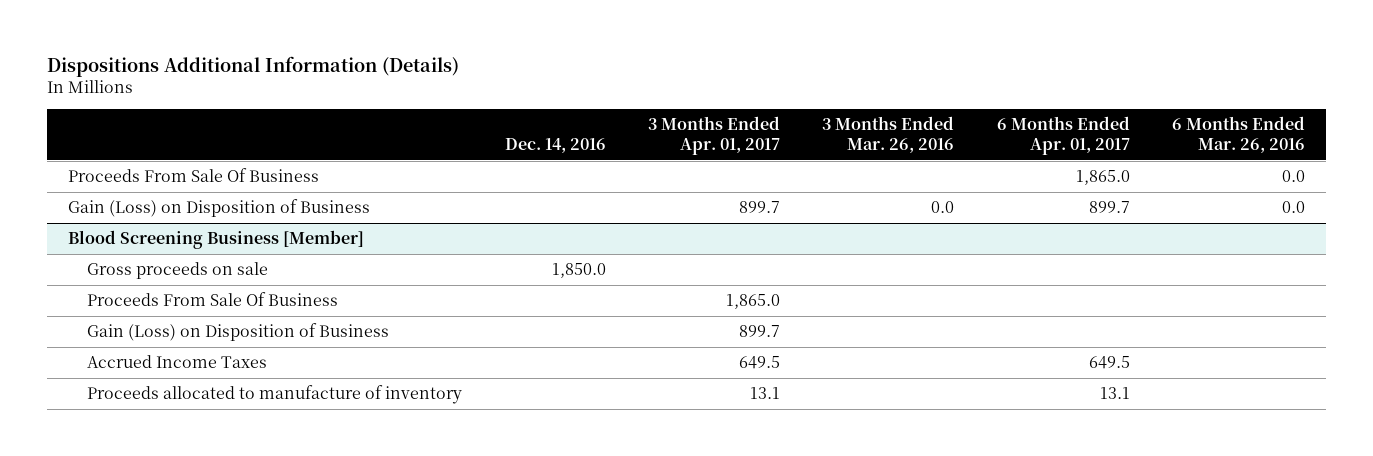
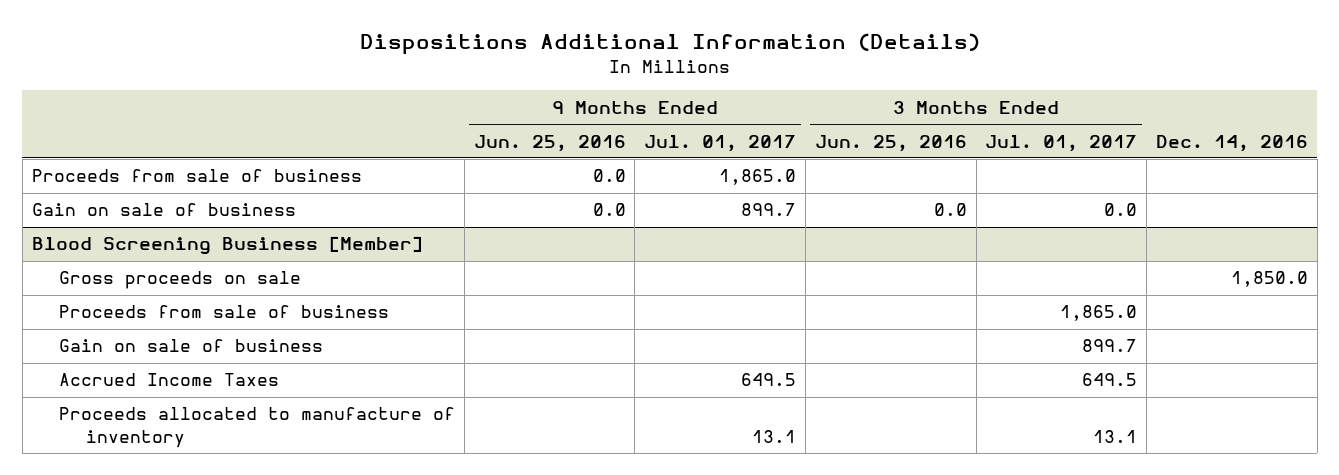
- | Dec. 14, 2016 | 3 Months Ended Apr. 01, 2017 | 3 Months Ended Mar. 26, 2016 | 6 Months Ended Apr. 01, 2017 | 6 Months Ended Mar. 26, 2016
+ | 9 Months Ended Jun. 25, 2016 | 9 Months Ended Jul. 01, 2017 | 3 Months Ended Jun. 25, 2016 | 3 Months Ended Jul. 01, 2017 | Dec. 14, 2016
- Proceeds From Sale Of Business | | | | 1,865.0 | 0.0
- Gain (Loss) on Disposition of Business | | 899.7 | 0.0 | 899.7 | 0.0
+ Proceeds from sale of business | 0.0 | 1,865.0 | | |
+ Gain on sale of business | 0.0 | 899.7 | 0.0 | 0.0 |
@ Blood Screening Business [Member]
- Proceeds From Sale Of Business | | 1,865.0 | | |
- Gain (Loss) on Disposition of Business | | 899.7 | | |
+ Proceeds from sale of business | | | | 1,865.0 |
+ Gain on sale of business | | | | 899.7 |

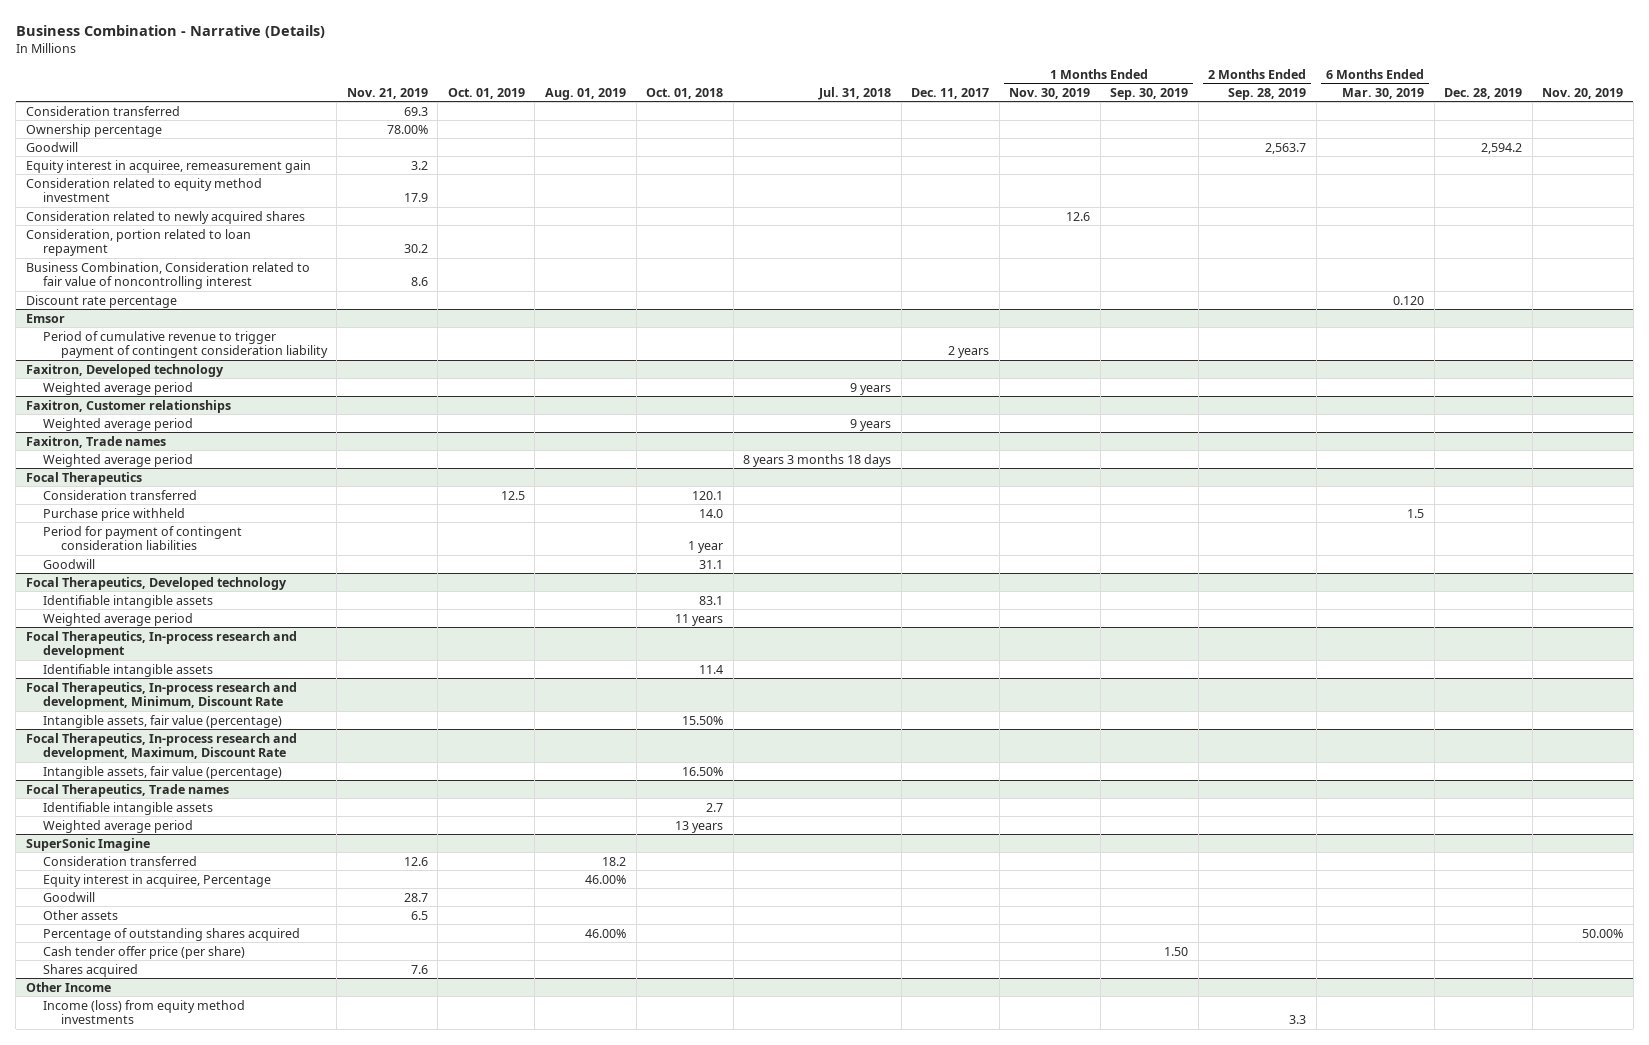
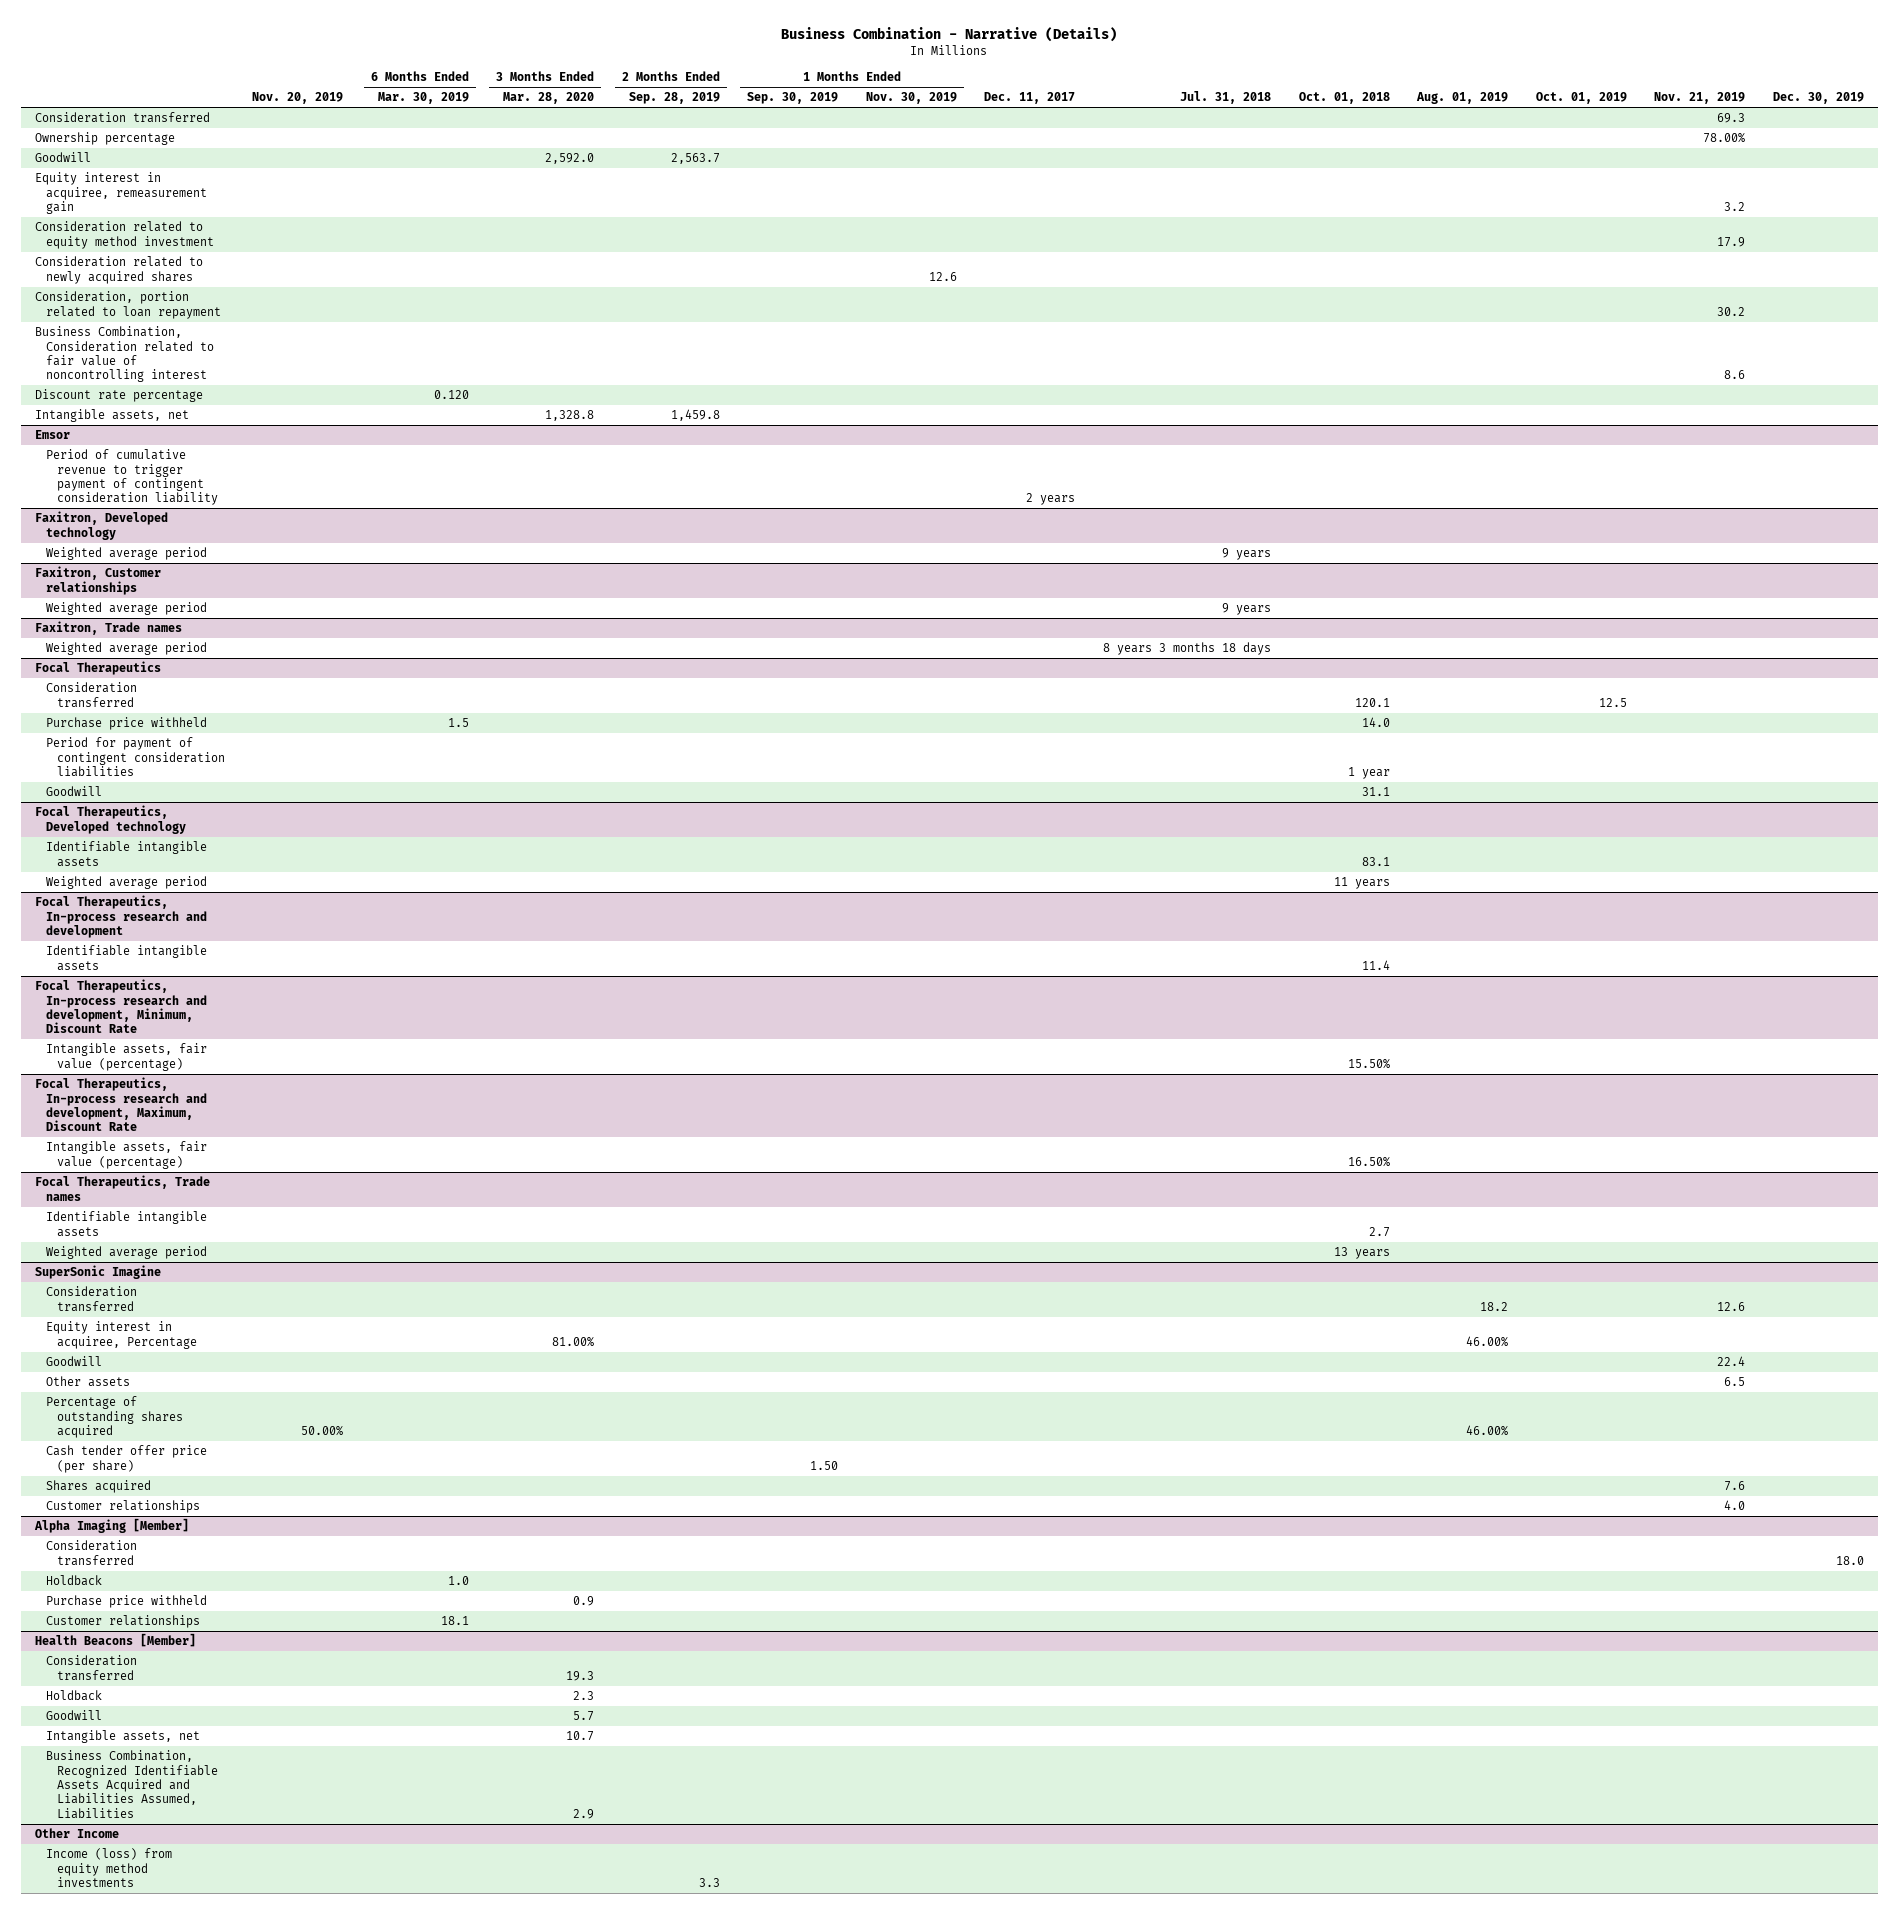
- | Nov. 21, 2019 | Oct. 01, 2019 | Aug. 01, 2019 | Oct. 01, 2018 | Jul. 31, 2018 | Dec. 11, 2017 | 1 Months Ended Nov. 30, 2019 | 1 Months Ended Sep. 30, 2019 | 2 Months Ended Sep. 28, 2019 | 6 Months Ended Mar. 30, 2019 | Dec. 28, 2019 | Nov. 20, 2019
+ | Nov. 20, 2019 | 6 Months Ended Mar. 30, 2019 | 3 Months Ended Mar. 28, 2020 | 2 Months Ended Sep. 28, 2019 | 1 Months Ended Sep. 30, 2019 | 1 Months Ended Nov. 30, 2019 | Dec. 11, 2017 | Jul. 31, 2018 | Oct. 01, 2018 | Aug. 01, 2019 | Oct. 01, 2019 | Nov. 21, 2019 | Dec. 30, 2019
+ Intangible assets, net | | | 1,328.8 | 1,459.8 | | | | | | | | |
@ SuperSonic Imagine
- Goodwill | 28.7 | | | | | | | | | | |
+ Goodwill | | | | | | | | | | | | 22.4 |
+ Customer relationships | | | | | | | | | | | | 4.0 |
+ Alpha Imaging [Member]
+ Consideration transferred | | | | | | | | | | | | | 18.0
+ Holdback | | 1.0 | | | | | | | | | | |
+ Purchase price withheld | | | 0.9 | | | | | | | | | |
+ Customer relationships | | 18.1 | | | | | | | | | | |
+ Health Beacons [Member]
+ Consideration transferred | | | 19.3 | | | | | | | | | |
+ Holdback | | | 2.3 | | | | | | | | | |
+ Goodwill | | | 5.7 | | | | | | | | | |
+ Intangible assets, net | | | 10.7 | | | | | | | | | |
+ Business Combination, Recognized Identifiable Assets Acquired and Liabilities Assumed, Liabilities | | | 2.9 | | | | | | | | | |

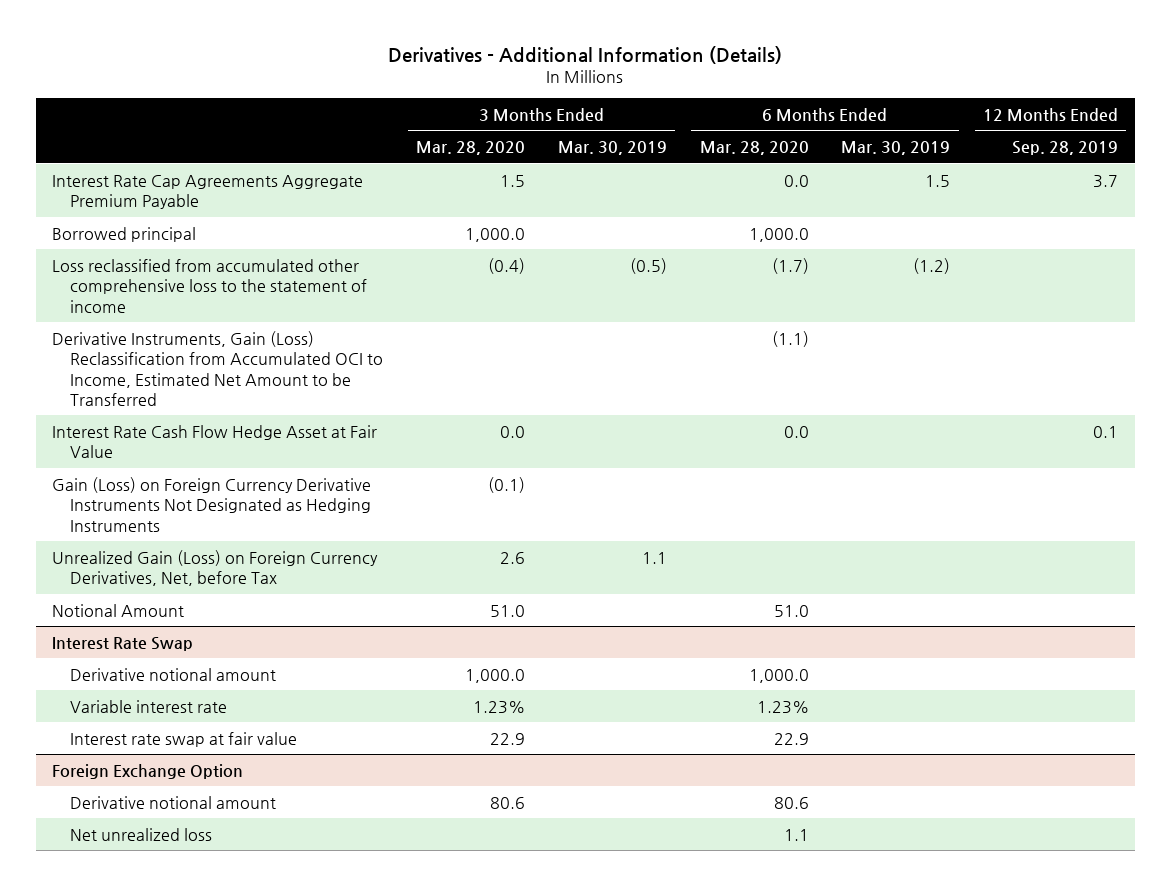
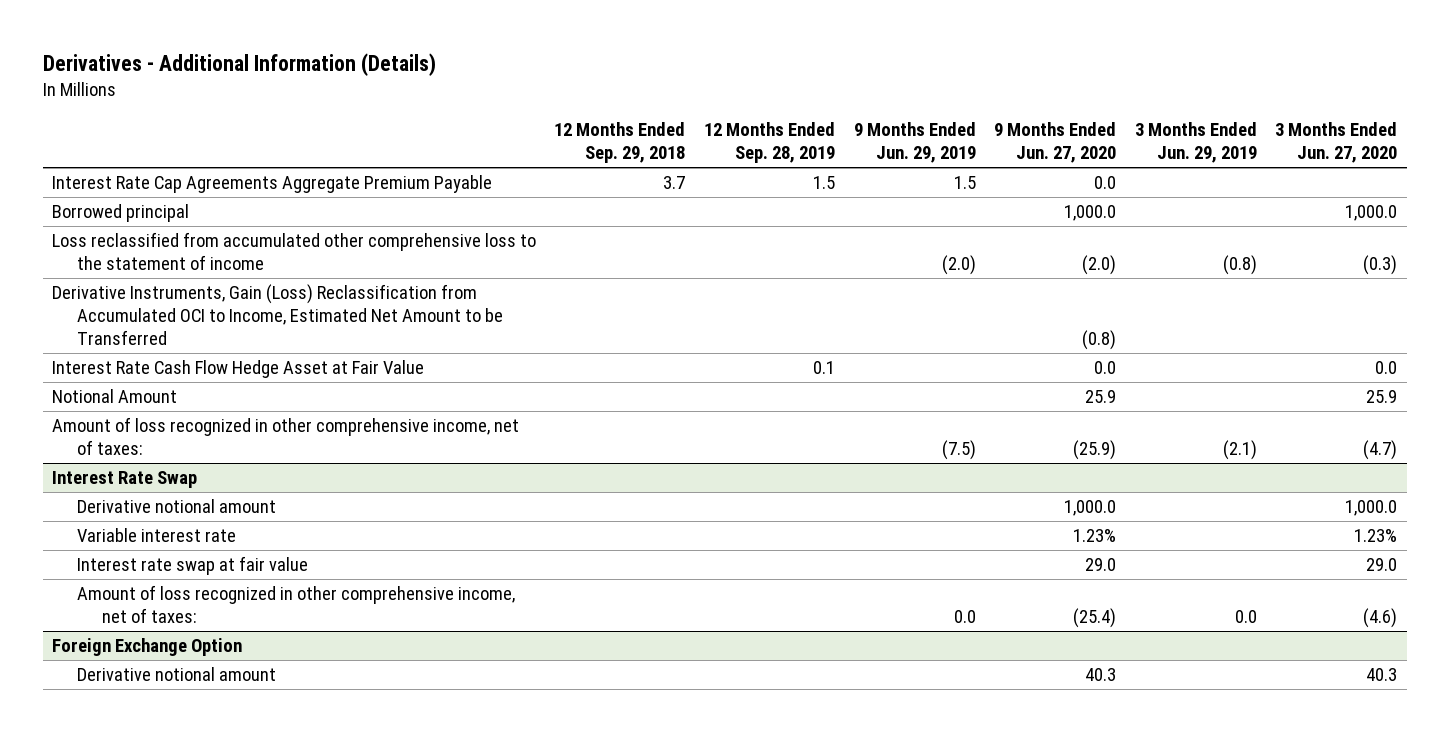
- | 3 Months Ended Mar. 28, 2020 | 3 Months Ended Mar. 30, 2019 | 6 Months Ended Mar. 28, 2020 | 6 Months Ended Mar. 30, 2019 | 12 Months Ended Sep. 28, 2019
+ | 12 Months Ended Sep. 29, 2018 | 12 Months Ended Sep. 28, 2019 | 9 Months Ended Jun. 29, 2019 | 9 Months Ended Jun. 27, 2020 | 3 Months Ended Jun. 29, 2019 | 3 Months Ended Jun. 27, 2020
- Interest Rate Cap Agreements Aggregate Premium Payable | 1.5 | | 0.0 | 1.5 | 3.7
+ Interest Rate Cap Agreements Aggregate Premium Payable | 3.7 | 1.5 | 1.5 | 0.0 | |
- Gain (Loss) on Foreign Currency Derivative Instruments Not Designated as Hedging Instruments | (0.1) | | | |
- Unrealized Gain (Loss) on Foreign Currency Derivatives, Net, before Tax | 2.6 | 1.1 | | |
+ Amount of loss recognized in other comprehensive income, net of taxes: | | | (7.5) | (25.9) | (2.1) | (4.7)
@ Interest Rate Swap
+ Amount of loss recognized in other comprehensive income, net of taxes: | | | 0.0 | (25.4) | 0.0 | (4.6)
@ Foreign Exchange Option
- Net unrealized loss | | | 1.1 | |

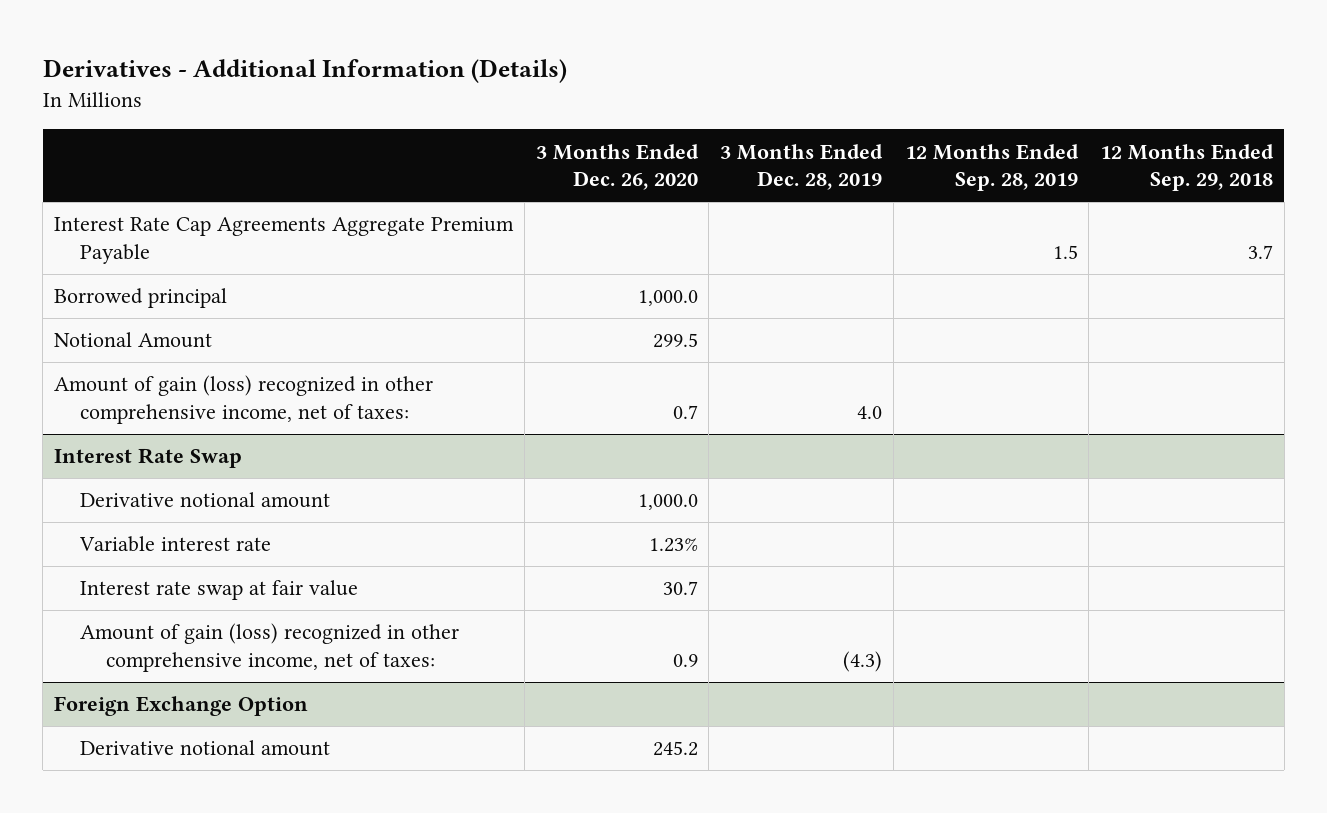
- | 12 Months Ended Sep. 29, 2018 | 12 Months Ended Sep. 28, 2019 | 9 Months Ended Jun. 29, 2019 | 9 Months Ended Jun. 27, 2020 | 3 Months Ended Jun. 29, 2019 | 3 Months Ended Jun. 27, 2020
+ | 3 Months Ended Dec. 26, 2020 | 3 Months Ended Dec. 28, 2019 | 12 Months Ended Sep. 28, 2019 | 12 Months Ended Sep. 29, 2018
- Loss reclassified from accumulated other comprehensive loss to the statement of income | | | (2.0) | (2.0) | (0.8) | (0.3)
- Derivative Instruments, Gain (Loss) Reclassification from Accumulated OCI to Income, Estimated Net Amount to be Transferred | | | | (0.8) | |
- Interest Rate Cash Flow Hedge Asset at Fair Value | | 0.1 | | 0.0 | | 0.0
- Amount of loss recognized in other comprehensive income, net of taxes: | | | (7.5) | (25.9) | (2.1) | (4.7)
+ Amount of gain (loss) recognized in other comprehensive income, net of taxes: | 0.7 | 4.0 | |
@ Interest Rate Swap
- Amount of loss recognized in other comprehensive income, net of taxes: | | | 0.0 | (25.4) | 0.0 | (4.6)
+ Amount of gain (loss) recognized in other comprehensive income, net of taxes: | 0.9 | (4.3) | |

